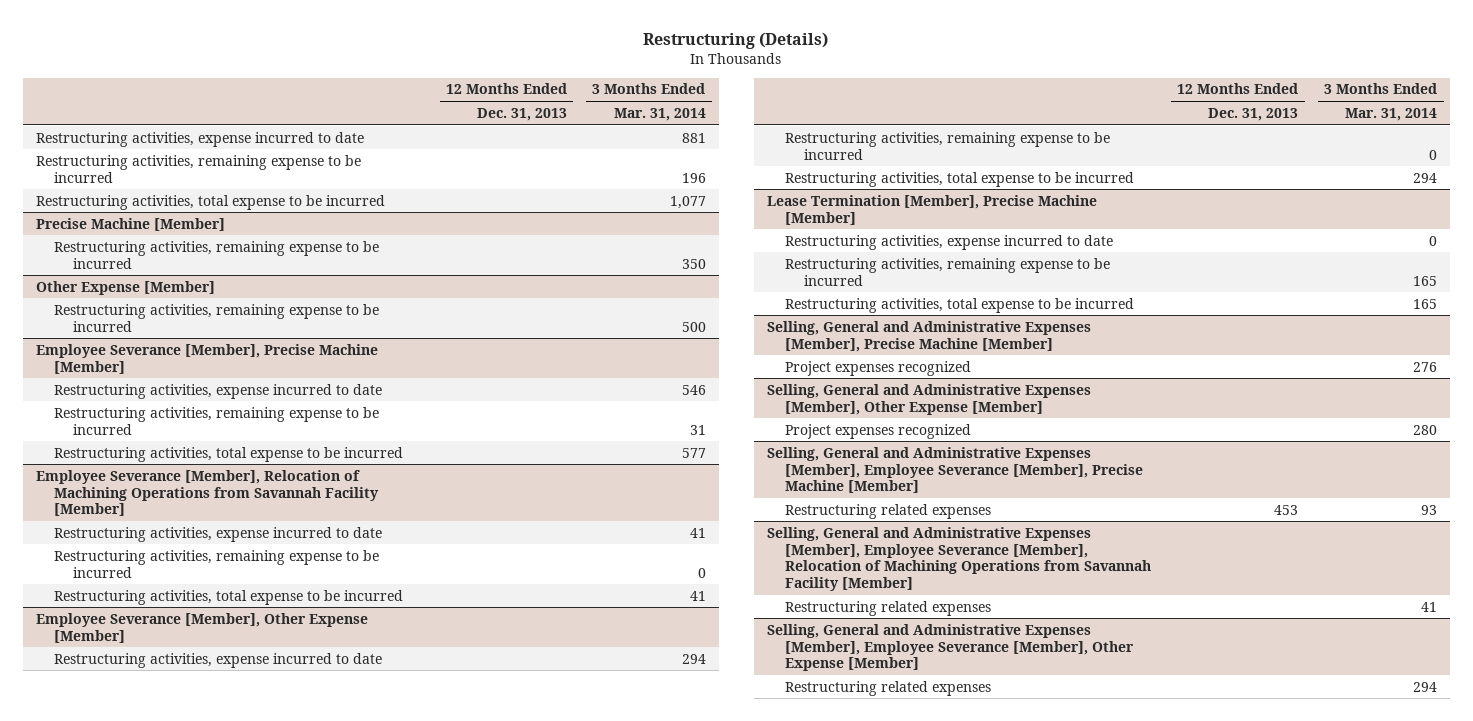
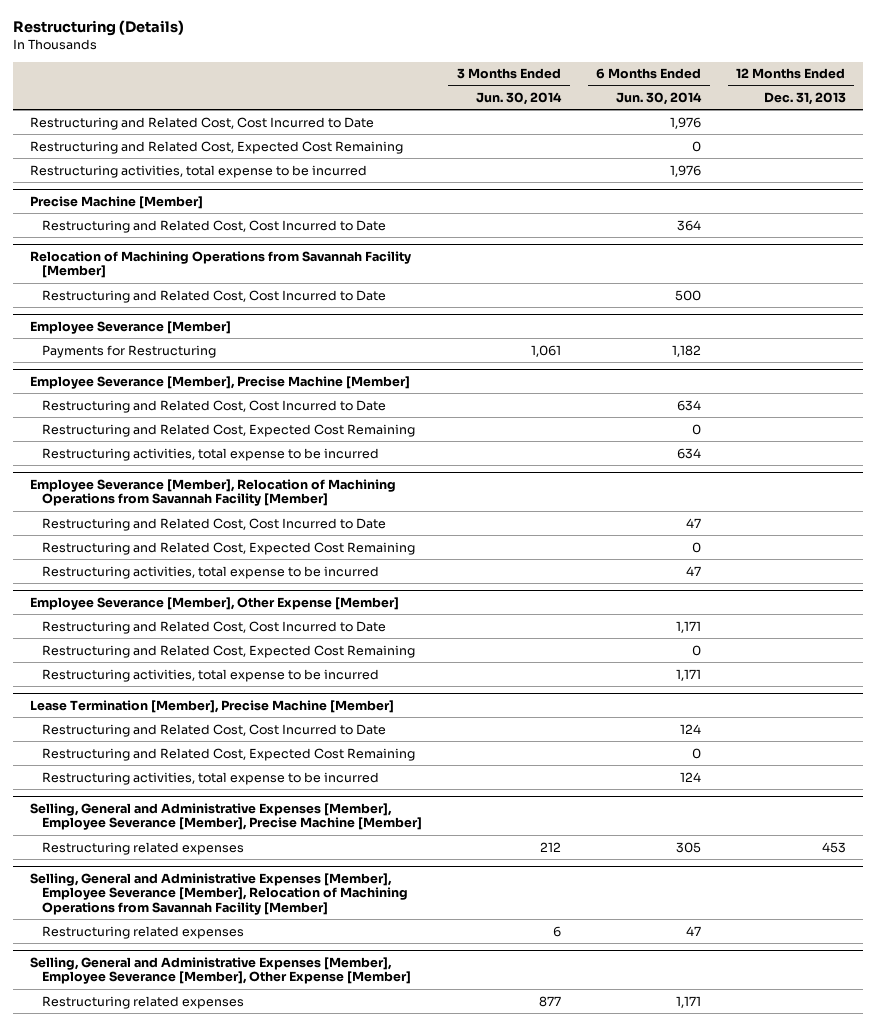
- | 12 Months Ended Dec. 31, 2013 | 3 Months Ended Mar. 31, 2014
+ | 3 Months Ended Jun. 30, 2014 | 6 Months Ended Jun. 30, 2014 | 12 Months Ended Dec. 31, 2013
- Restructuring activities, expense incurred to date | | 881
- Restructuring activities, remaining expense to be incurred | | 196
+ Restructuring and Related Cost, Cost Incurred to Date | | 1,976 |
+ Restructuring and Related Cost, Expected Cost Remaining | | 0 |
@ Precise Machine [Member]
- Restructuring activities, remaining expense to be incurred | | 350
- Other Expense [Member]
- Restructuring activities, remaining expense to be incurred | | 500
@ Precise Machine [Member]
+ Restructuring and Related Cost, Cost Incurred to Date | | 364 |
+ Relocation of Machining Operations from Savannah Facility [Member]
+ Restructuring and Related Cost, Cost Incurred to Date | | 500 |
+ Employee Severance [Member]
+ Payments for Restructuring | 1,061 | 1,182 |
@ Employee Severance [Member], Precise Machine [Member]
- Restructuring activities, expense incurred to date | | 546
- Restructuring activities, remaining expense to be incurred | | 31
+ Restructuring and Related Cost, Cost Incurred to Date | | 634 |
+ Restructuring and Related Cost, Expected Cost Remaining | | 0 |
@ Employee Severance [Member], Relocation of Machining Operations from Savannah Facility [Member]
- Restructuring activities, expense incurred to date | | 41
- Restructuring activities, remaining expense to be incurred | | 0
+ Restructuring and Related Cost, Cost Incurred to Date | | 47 |
+ Restructuring and Related Cost, Expected Cost Remaining | | 0 |
@ Employee Severance [Member], Other Expense [Member]
- Restructuring activities, expense incurred to date | | 294
- Restructuring activities, remaining expense to be incurred | | 0
+ Restructuring and Related Cost, Cost Incurred to Date | | 1,171 |
+ Restructuring and Related Cost, Expected Cost Remaining | | 0 |
@ Lease Termination [Member], Precise Machine [Member]
- Restructuring activities, expense incurred to date | | 0
- Restructuring activities, remaining expense to be incurred | | 165
+ Restructuring and Related Cost, Cost Incurred to Date | | 124 |
+ Restructuring and Related Cost, Expected Cost Remaining | | 0 |
- Selling, General and Administrative Expenses [Member], Precise Machine [Member]
- Project expenses recognized | | 276
- Selling, General and Administrative Expenses [Member], Other Expense [Member]
- Project expenses recognized | | 280

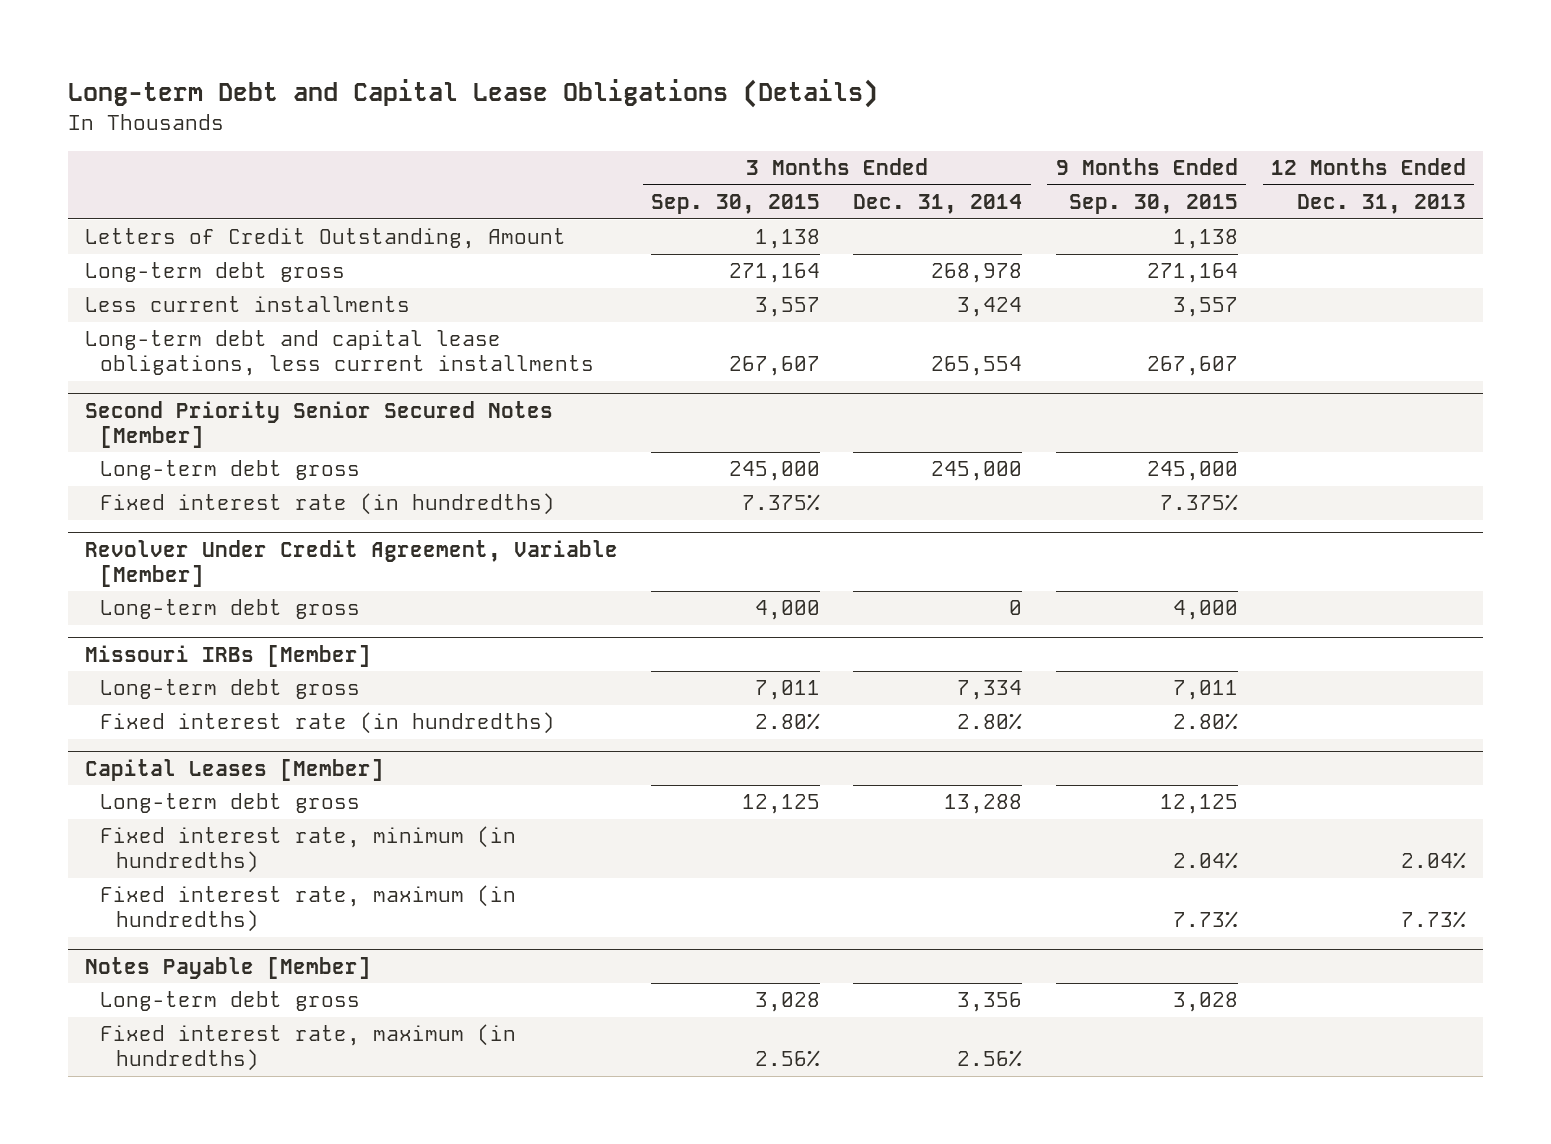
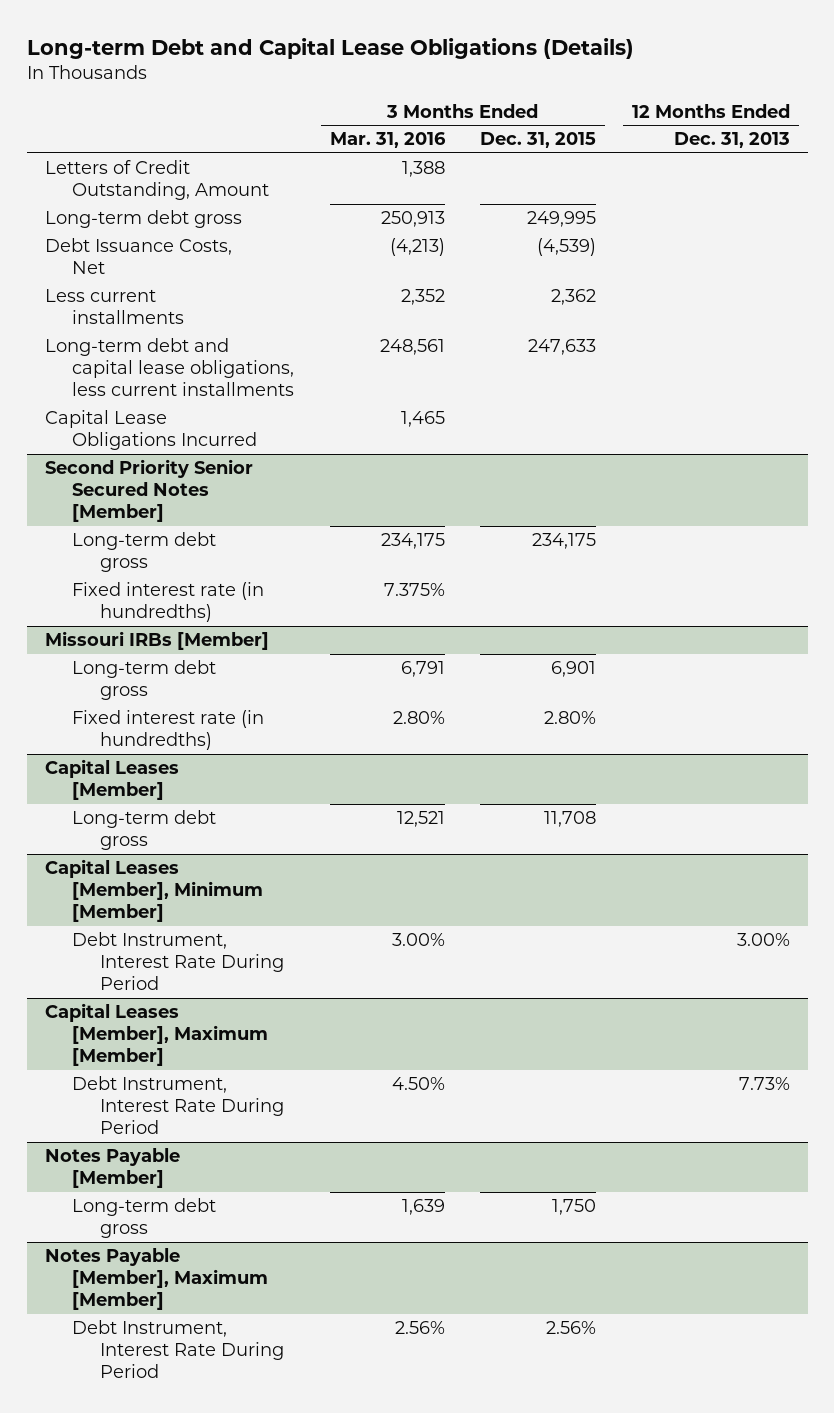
- | 3 Months Ended Sep. 30, 2015 | 3 Months Ended Dec. 31, 2014 | 9 Months Ended Sep. 30, 2015 | 12 Months Ended Dec. 31, 2013
+ | 3 Months Ended Mar. 31, 2016 | 3 Months Ended Dec. 31, 2015 | 12 Months Ended Dec. 31, 2013
+ Debt Issuance Costs, Net | (4,213) | (4,539) |
+ Capital Lease Obligations Incurred | 1,465 | |
- Revolver Under Credit Agreement, Variable [Member]
- Long-term debt gross | 4,000 | 0 | 4,000 |
@ Capital Leases [Member]
- Fixed interest rate, minimum (in hundredths) | | | 2.04% | 2.04%
- Fixed interest rate, maximum (in hundredths) | | | 7.73% | 7.73%
+ Capital Leases [Member], Minimum [Member]
+ Debt Instrument, Interest Rate During Period | 3.00% | | 3.00%
+ Capital Leases [Member], Maximum [Member]
+ Debt Instrument, Interest Rate During Period | 4.50% | | 7.73%
@ Notes Payable [Member]
- Fixed interest rate, maximum (in hundredths) | 2.56% | 2.56% | |
+ Notes Payable [Member], Maximum [Member]
+ Debt Instrument, Interest Rate During Period | 2.56% | 2.56% |

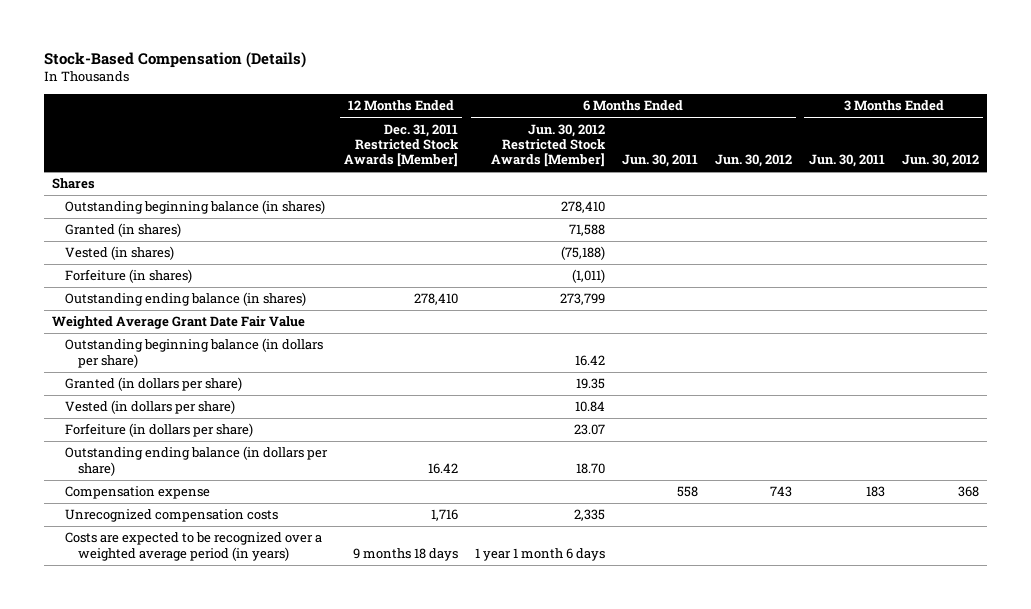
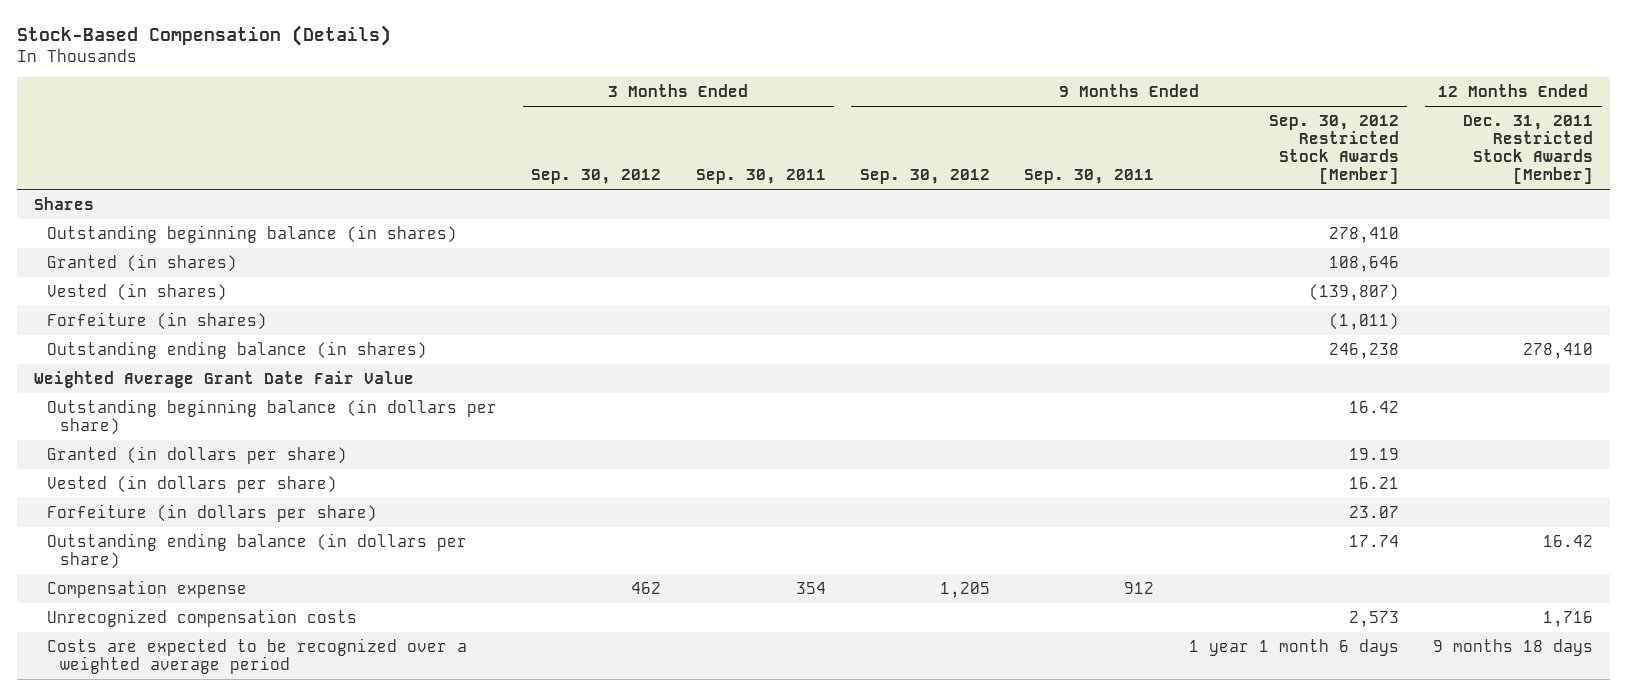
- | 12 Months Ended Dec. 31, 2011 Restricted Stock Awards [Member] | 6 Months Ended Jun. 30, 2012 Restricted Stock Awards [Member] | 6 Months Ended Jun. 30, 2011 | 6 Months Ended Jun. 30, 2012 | 3 Months Ended Jun. 30, 2011 | 3 Months Ended Jun. 30, 2012
+ | 3 Months Ended Sep. 30, 2012 | 3 Months Ended Sep. 30, 2011 | 9 Months Ended Sep. 30, 2012 | 9 Months Ended Sep. 30, 2011 | 9 Months Ended Sep. 30, 2012 Restricted Stock Awards [Member] | 12 Months Ended Dec. 31, 2011 Restricted Stock Awards [Member]
- Costs are expected to be recognized over a weighted average period (in years) | 9 months 18 days | 1 year 1 month 6 days | | | |
+ Costs are expected to be recognized over a weighted average period | | | | | 1 year 1 month 6 days | 9 months 18 days

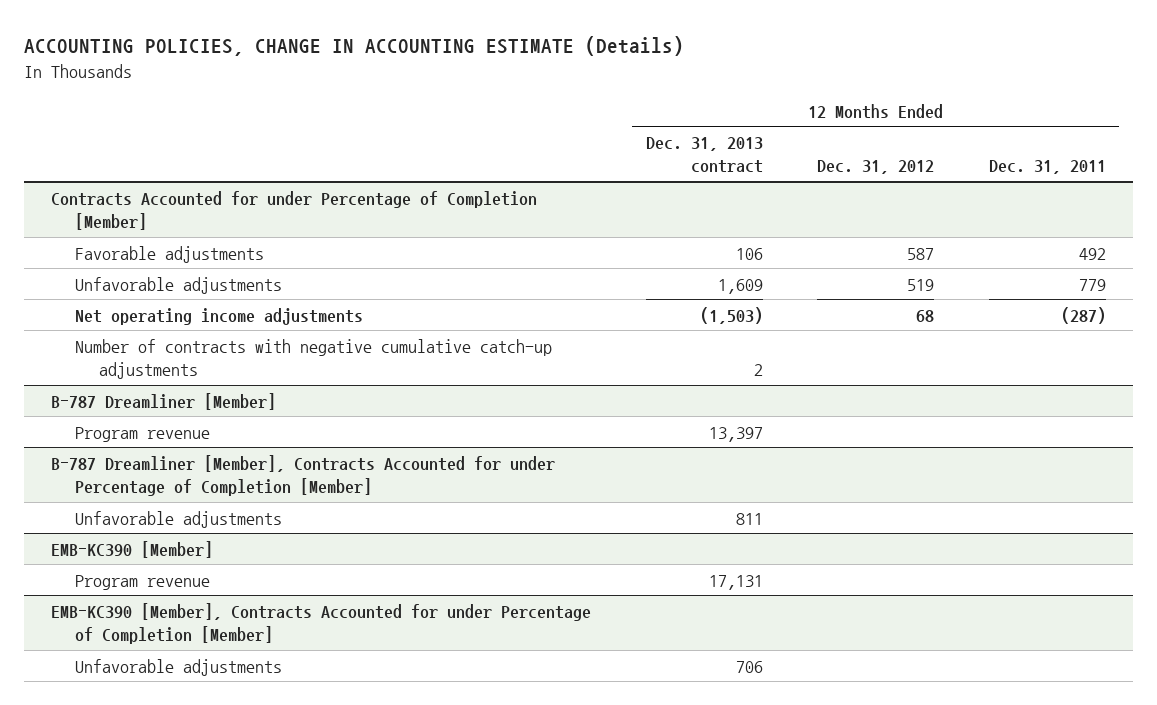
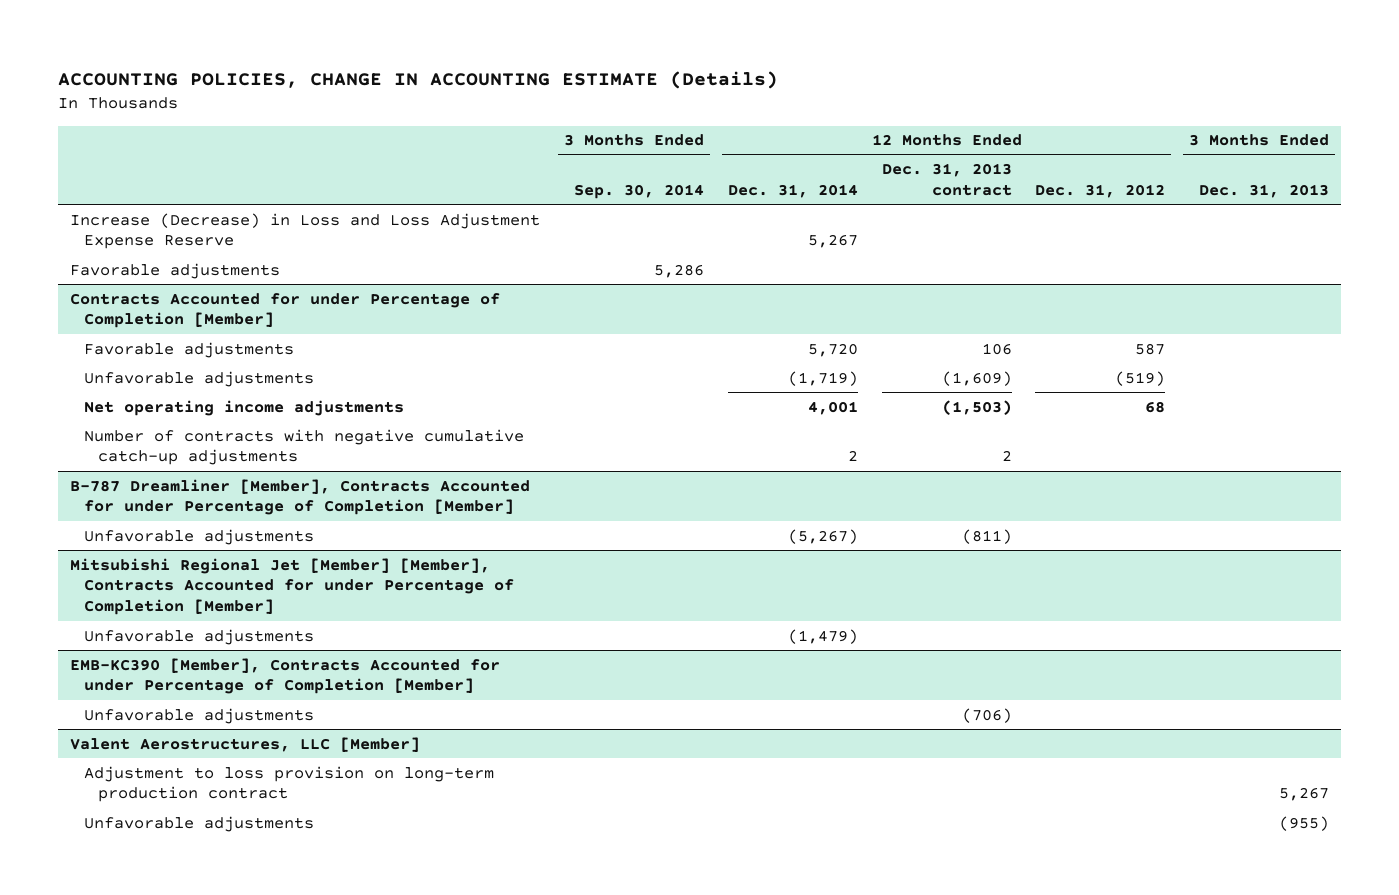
- | 12 Months Ended Dec. 31, 2013 contract | 12 Months Ended Dec. 31, 2012 | 12 Months Ended Dec. 31, 2011
+ | 3 Months Ended Sep. 30, 2014 | 12 Months Ended Dec. 31, 2014 | 12 Months Ended Dec. 31, 2013 contract | 12 Months Ended Dec. 31, 2012 | 3 Months Ended Dec. 31, 2013
+ Increase (Decrease) in Loss and Loss Adjustment Expense Reserve | | 5,267 | | |
+ Favorable adjustments | 5,286 | | | |
@ Contracts Accounted for under Percentage of Completion [Member]
- Unfavorable adjustments | 1,609 | 519 | 779
+ Unfavorable adjustments | | (1,719) | (1,609) | (519) |
- B-787 Dreamliner [Member]
- Program revenue | 13,397 | |
@ B-787 Dreamliner [Member], Contracts Accounted for under Percentage of Completion [Member]
- Unfavorable adjustments | 811 | |
- EMB-KC390 [Member]
- Program revenue | 17,131 | |
@ B-787 Dreamliner [Member], Contracts Accounted for under Percentage of Completion [Member]
+ Unfavorable adjustments | | (5,267) | (811) | |
+ Mitsubishi Regional Jet [Member] [Member], Contracts Accounted for under Percentage of Completion [Member]
+ Unfavorable adjustments | | (1,479) | | |
@ EMB-KC390 [Member], Contracts Accounted for under Percentage of Completion [Member]
- Unfavorable adjustments | 706 | |
+ Unfavorable adjustments | | | (706) | |
+ Valent Aerostructures, LLC [Member]
+ Adjustment to loss provision on long-term production contract | | | | | 5,267
+ Unfavorable adjustments | | | | | (955)

